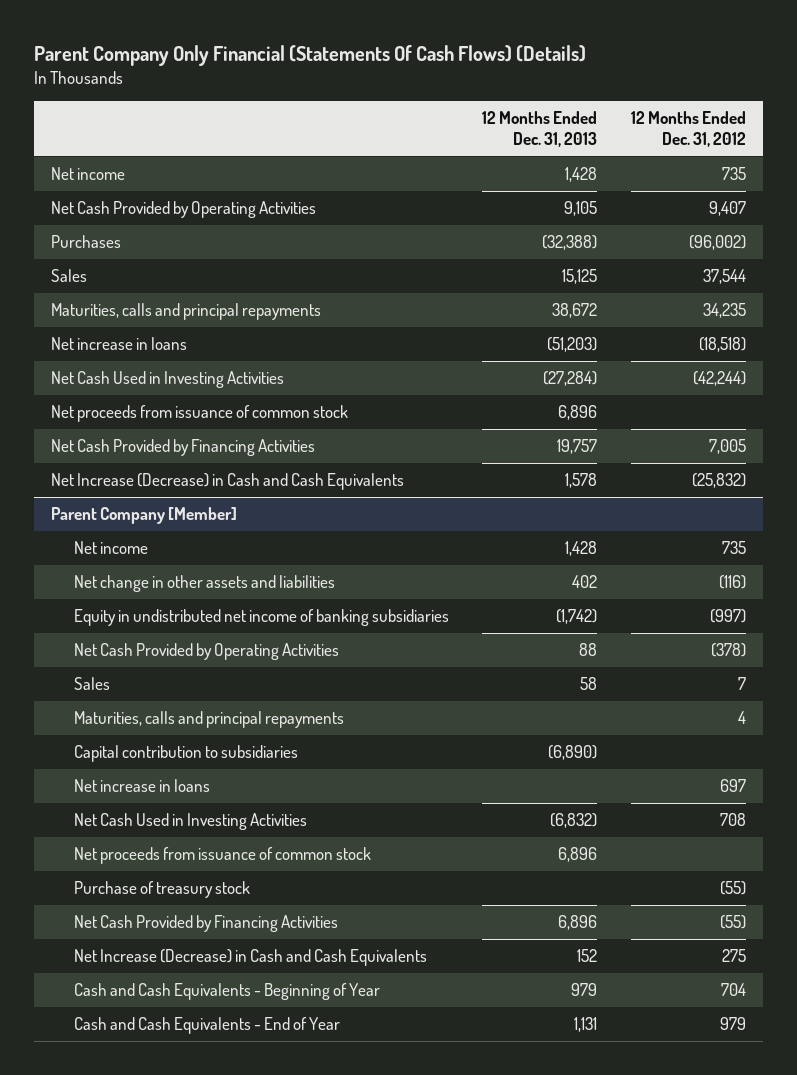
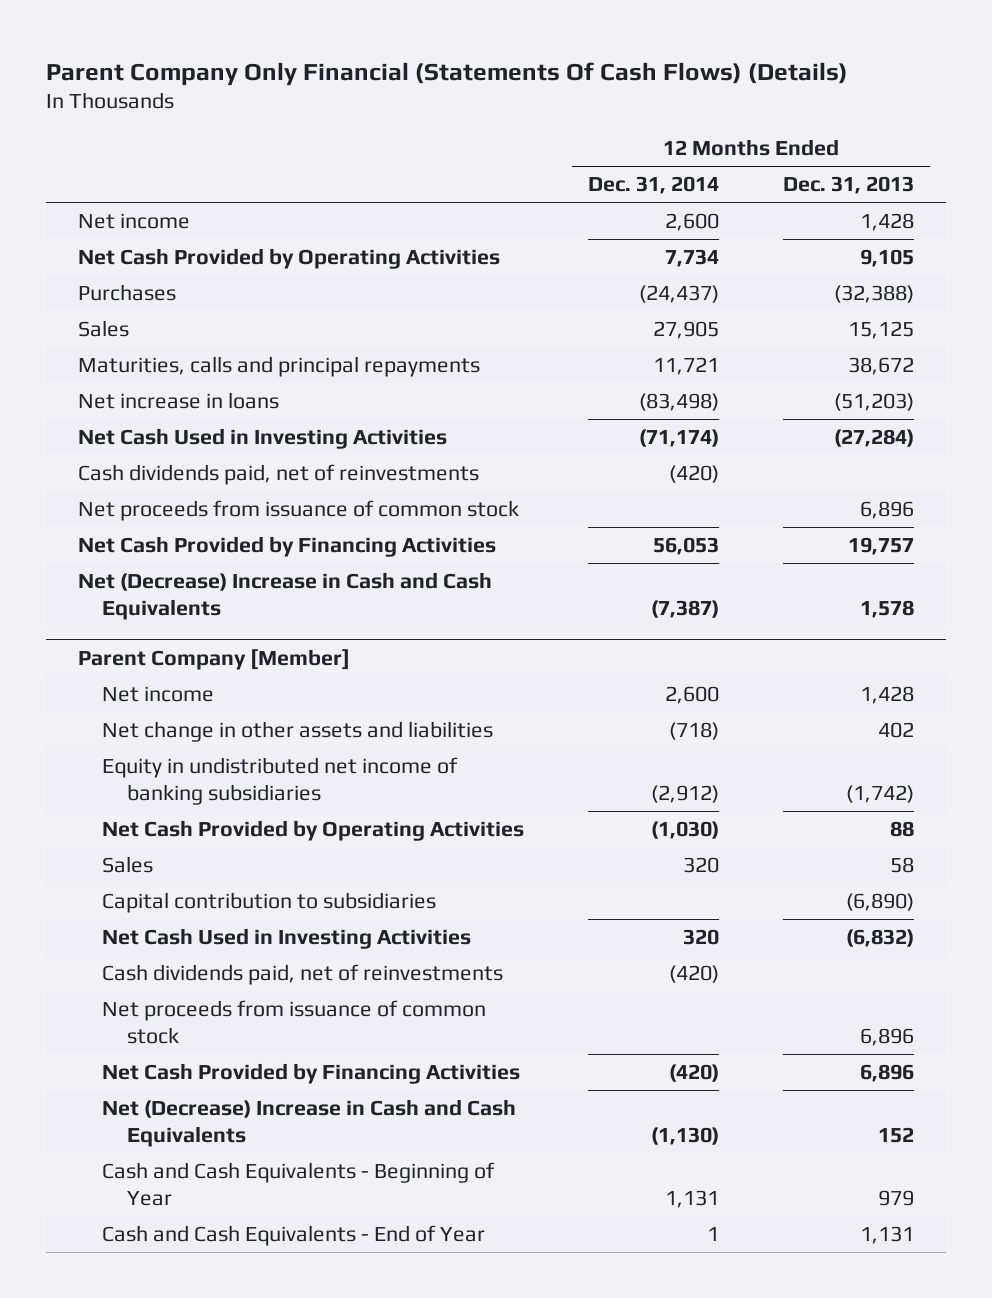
- | 12 Months Ended Dec. 31, 2013 | 12 Months Ended Dec. 31, 2012
+ | 12 Months Ended Dec. 31, 2014 | 12 Months Ended Dec. 31, 2013
+ Cash dividends paid, net of reinvestments | (420) |
- Net Increase (Decrease) in Cash and Cash Equivalents | 1,578 | (25,832)
+ Net (Decrease) Increase in Cash and Cash Equivalents | (7,387) | 1,578
@ Parent Company [Member]
- Maturities, calls and principal repayments | | 4
- Net increase in loans | | 697
+ Cash dividends paid, net of reinvestments | (420) |
- Purchase of treasury stock | | (55)
- Net Increase (Decrease) in Cash and Cash Equivalents | 152 | 275
+ Net (Decrease) Increase in Cash and Cash Equivalents | (1,130) | 152

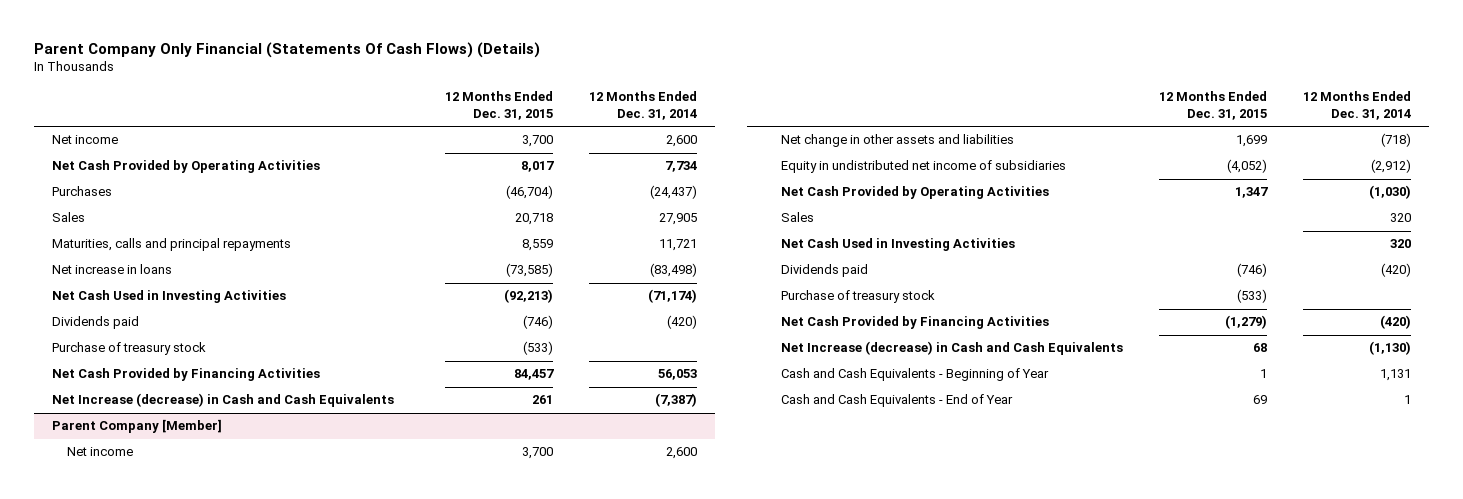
- | 12 Months Ended Dec. 31, 2014 | 12 Months Ended Dec. 31, 2013
+ | 12 Months Ended Dec. 31, 2015 | 12 Months Ended Dec. 31, 2014
- Cash dividends paid, net of reinvestments | (420) |
- Net proceeds from issuance of common stock | | 6,896
+ Dividends paid | (746) | (420)
+ Purchase of treasury stock | (533) |
- Net (Decrease) Increase in Cash and Cash Equivalents | (7,387) | 1,578
+ Net Increase (decrease) in Cash and Cash Equivalents | 261 | (7,387)
@ Parent Company [Member]
- Equity in undistributed net income of banking subsidiaries | (2,912) | (1,742)
+ Equity in undistributed net income of subsidiaries | (4,052) | (2,912)
- Capital contribution to subsidiaries | | (6,890)
- Cash dividends paid, net of reinvestments | (420) |
- Net proceeds from issuance of common stock | | 6,896
+ Dividends paid | (746) | (420)
+ Purchase of treasury stock | (533) |
- Net (Decrease) Increase in Cash and Cash Equivalents | (1,130) | 152
+ Net Increase (decrease) in Cash and Cash Equivalents | 68 | (1,130)

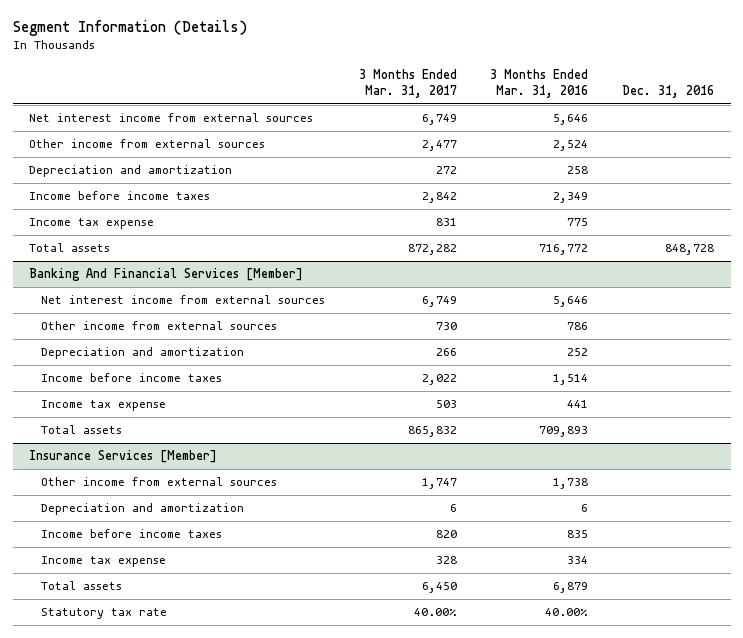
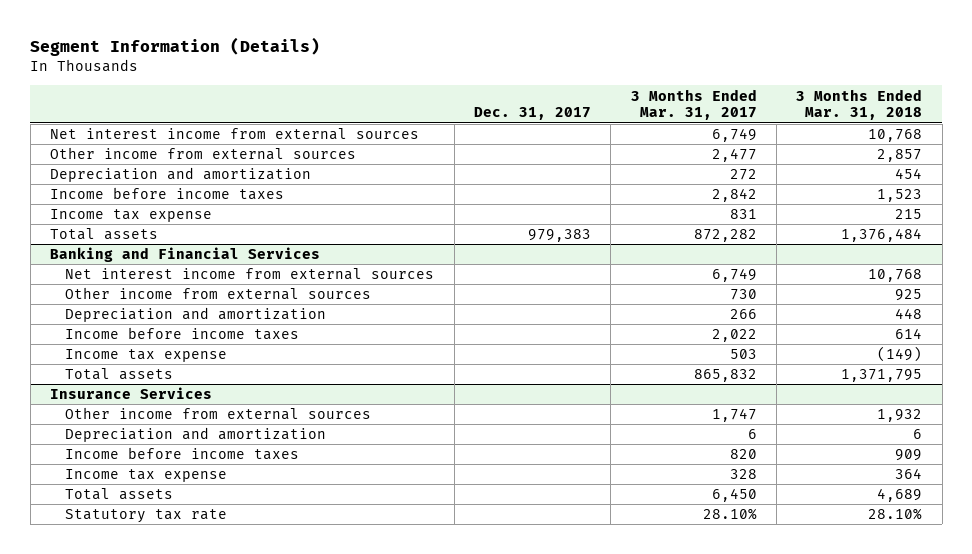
- | 3 Months Ended Mar. 31, 2017 | 3 Months Ended Mar. 31, 2016 | Dec. 31, 2016
+ | Dec. 31, 2017 | 3 Months Ended Mar. 31, 2017 | 3 Months Ended Mar. 31, 2018
- Banking And Financial Services [Member]
+ Banking and Financial Services
- Insurance Services [Member]
+ Insurance Services
- Statutory tax rate | 40.00% | 40.00% |
+ Statutory tax rate | | 28.10% | 28.10%

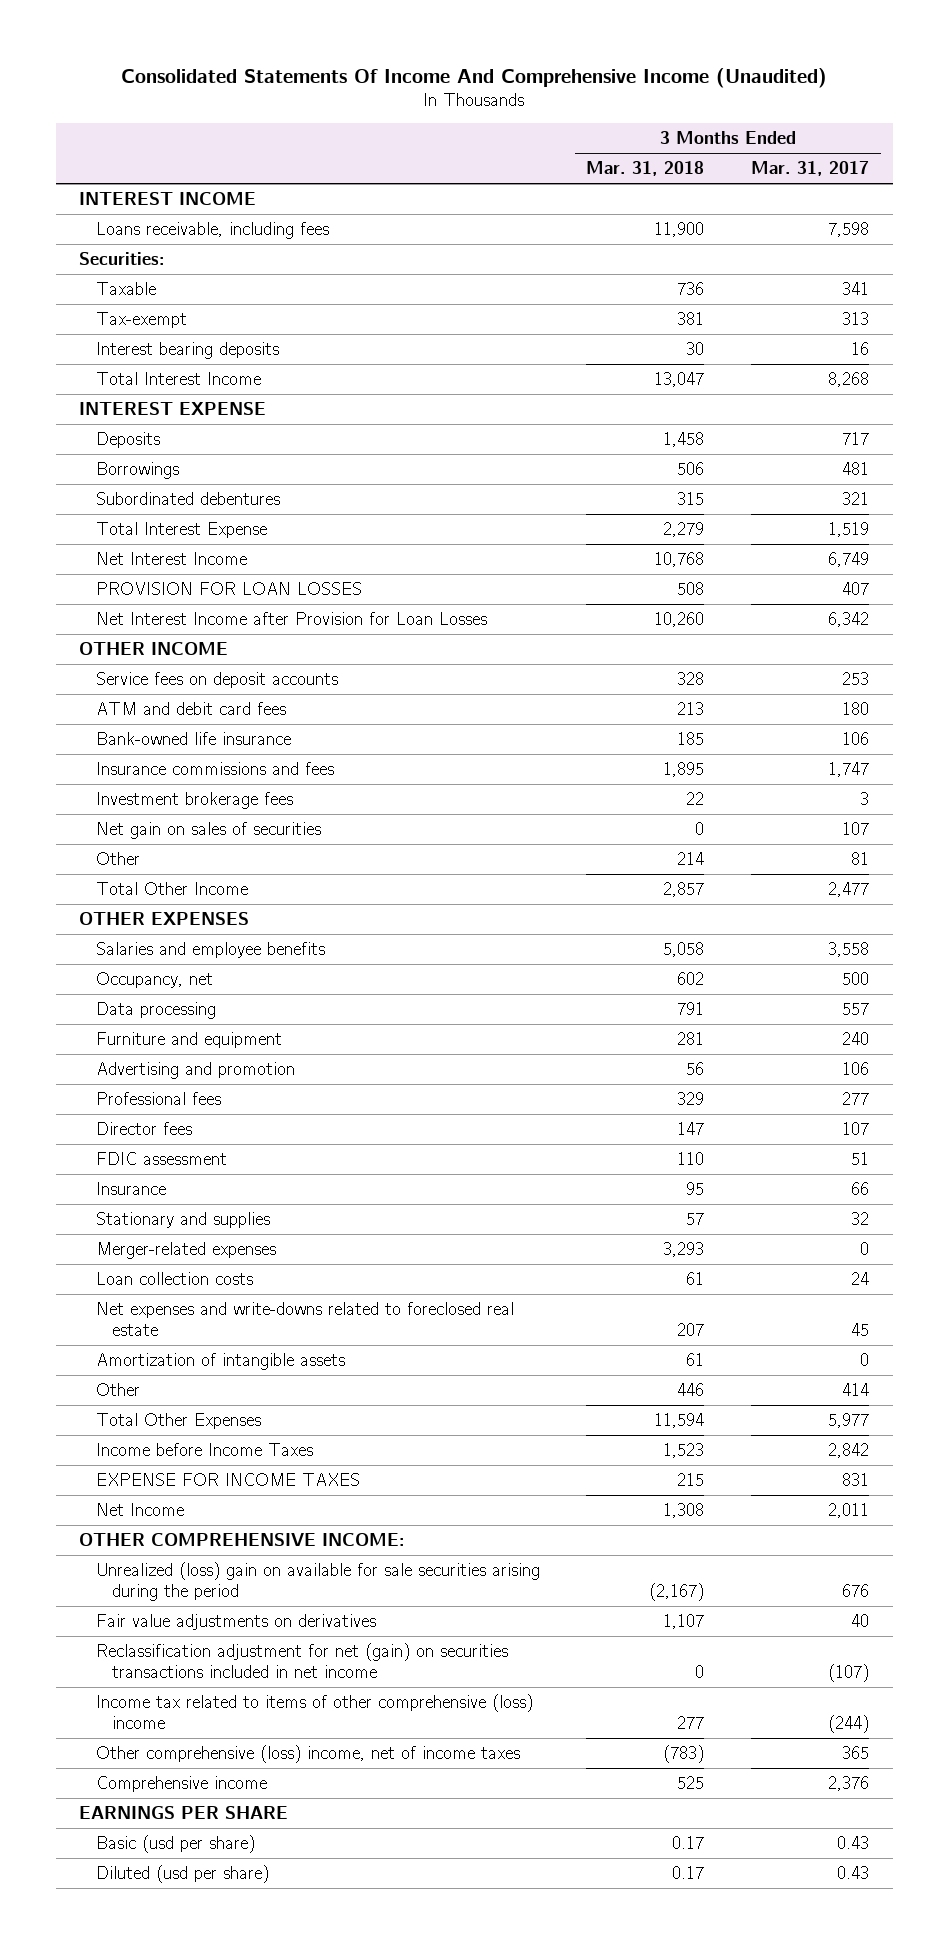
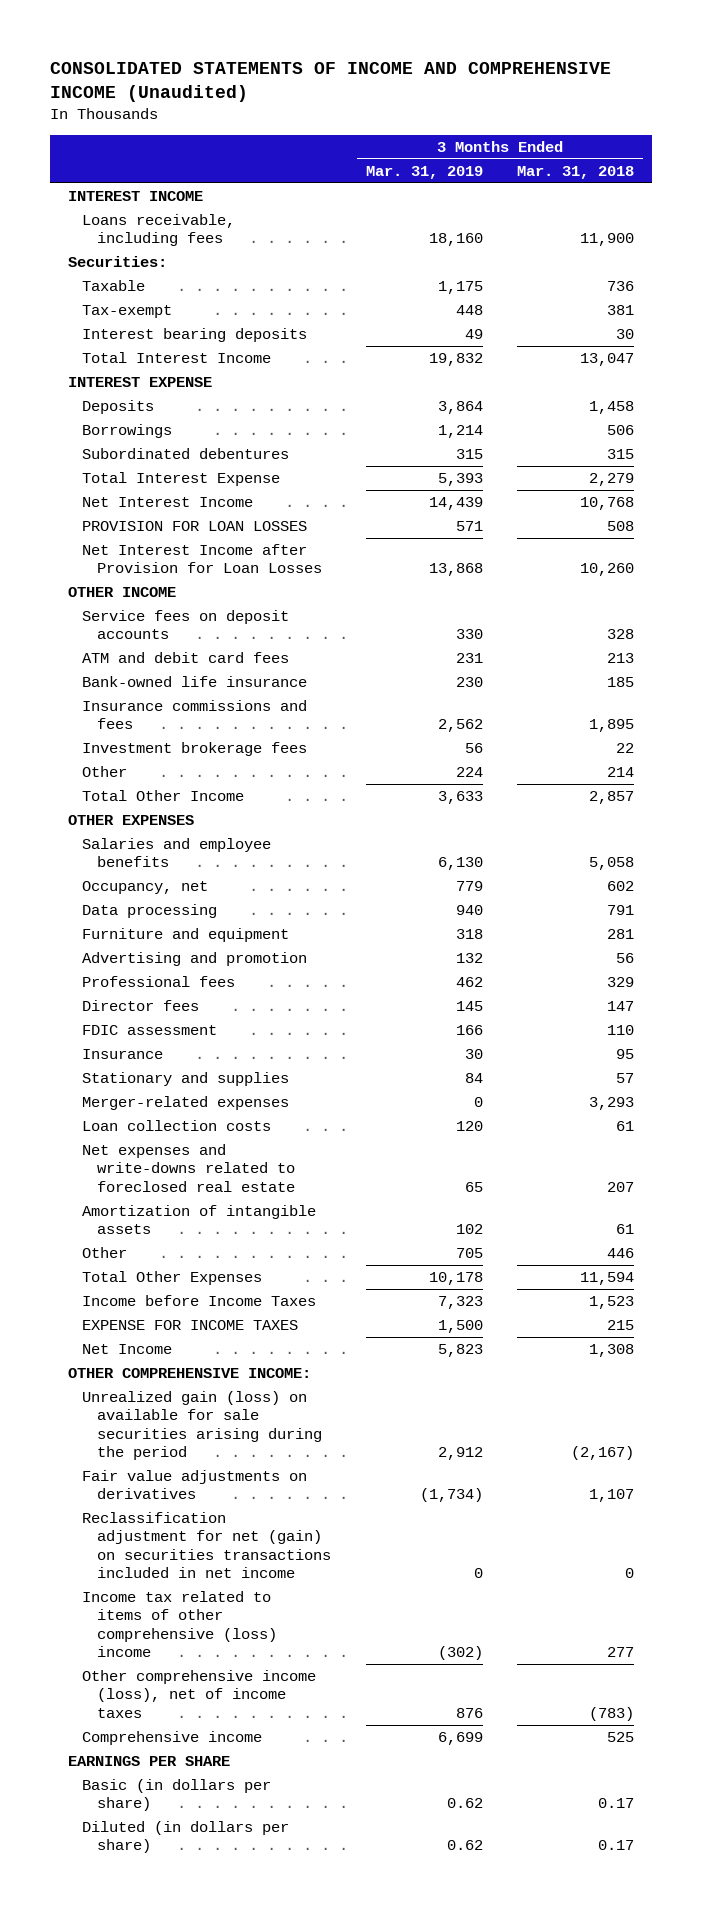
- Consolidated Statements Of Income And Comprehensive Income (Unaudited)
+ CONSOLIDATED STATEMENTS OF INCOME AND COMPREHENSIVE INCOME (Unaudited)
- | 3 Months Ended Mar. 31, 2018 | 3 Months Ended Mar. 31, 2017
+ | 3 Months Ended Mar. 31, 2019 | 3 Months Ended Mar. 31, 2018
- Net gain on sales of securities | 0 | 107
- Unrealized (loss) gain on available for sale securities arising during the period | (2,167) | 676
+ Unrealized gain (loss) on available for sale securities arising during the period | 2,912 | (2,167)
- Other comprehensive (loss) income, net of income taxes | (783) | 365
+ Other comprehensive income (loss), net of income taxes | 876 | (783)
- Basic (usd per share) | 0.17 | 0.43
- Diluted (usd per share) | 0.17 | 0.43
+ Basic (in dollars per share) | 0.62 | 0.17
+ Diluted (in dollars per share) | 0.62 | 0.17

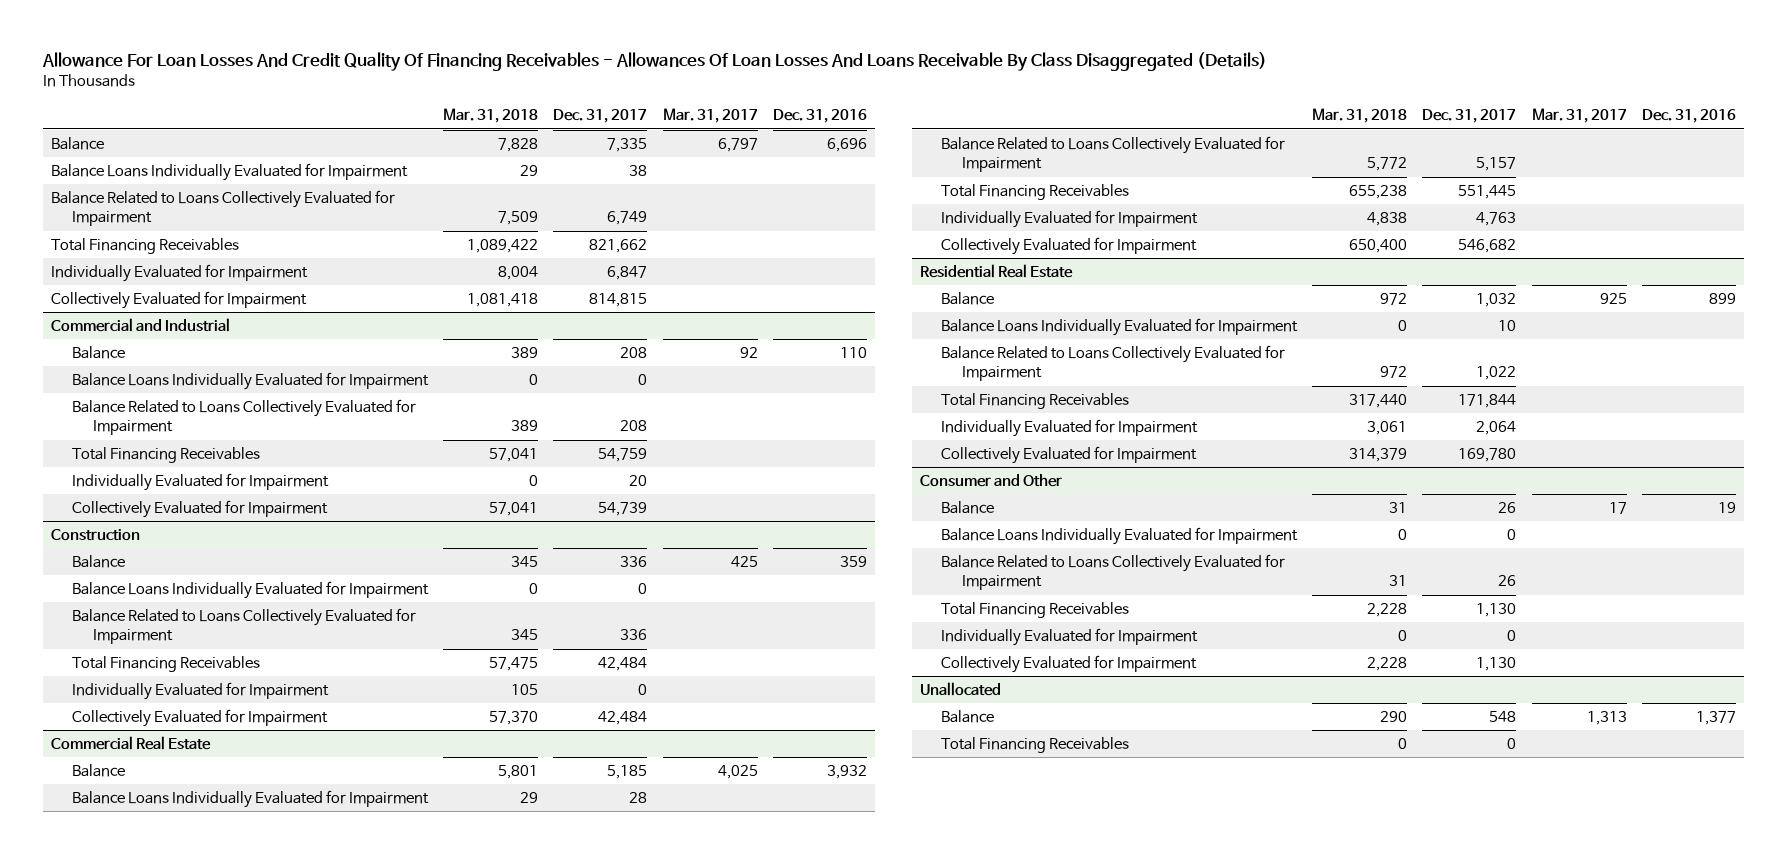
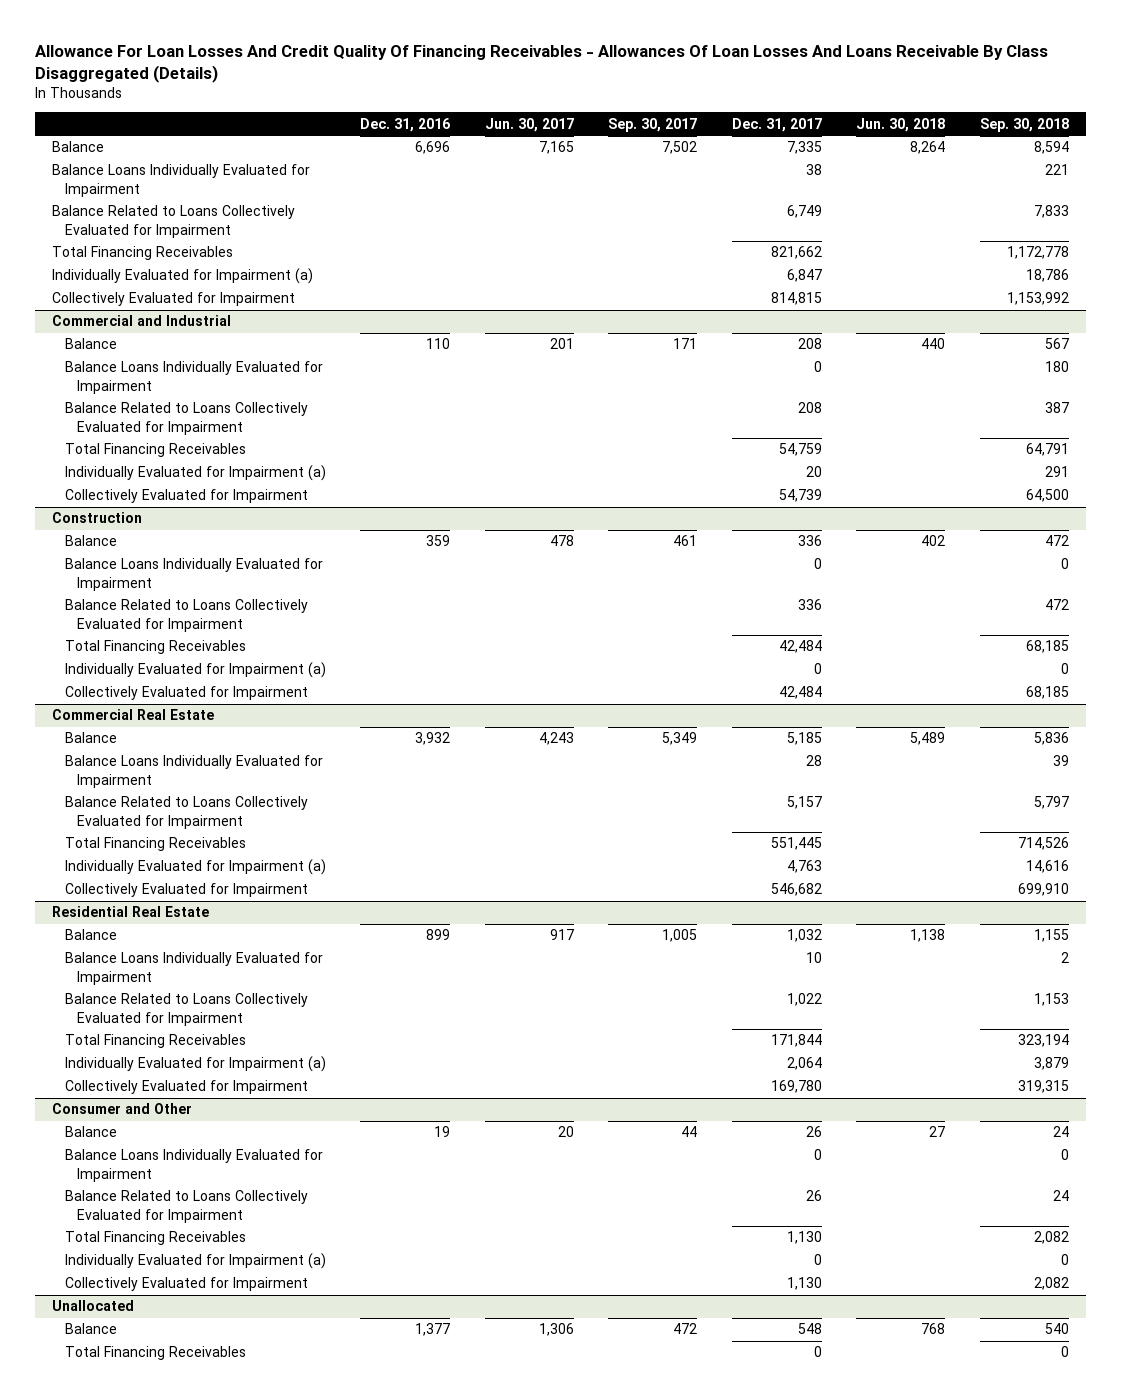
- | Mar. 31, 2018 | Dec. 31, 2017 | Mar. 31, 2017 | Dec. 31, 2016
+ | Dec. 31, 2016 | Jun. 30, 2017 | Sep. 30, 2017 | Dec. 31, 2017 | Jun. 30, 2018 | Sep. 30, 2018
- Individually Evaluated for Impairment | 8,004 | 6,847 | |
+ Individually Evaluated for Impairment (a) | | | | 6,847 | | 18,786
@ Commercial and Industrial
- Individually Evaluated for Impairment | 0 | 20 | |
+ Individually Evaluated for Impairment (a) | | | | 20 | | 291
@ Construction
- Individually Evaluated for Impairment | 105 | 0 | |
+ Individually Evaluated for Impairment (a) | | | | 0 | | 0
@ Commercial Real Estate
- Individually Evaluated for Impairment | 4,838 | 4,763 | |
+ Individually Evaluated for Impairment (a) | | | | 4,763 | | 14,616
@ Residential Real Estate
- Individually Evaluated for Impairment | 3,061 | 2,064 | |
+ Individually Evaluated for Impairment (a) | | | | 2,064 | | 3,879
@ Consumer and Other
- Individually Evaluated for Impairment | 0 | 0 | |
+ Individually Evaluated for Impairment (a) | | | | 0 | | 0

